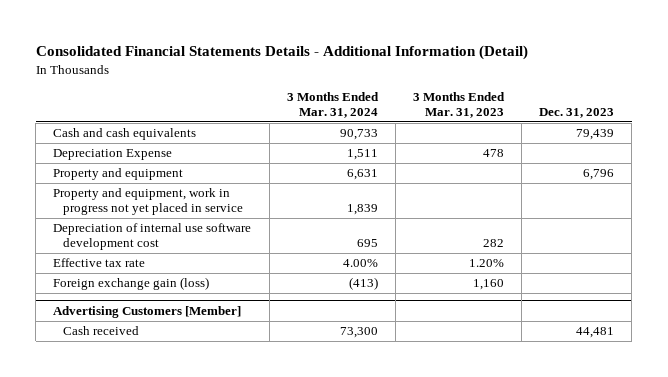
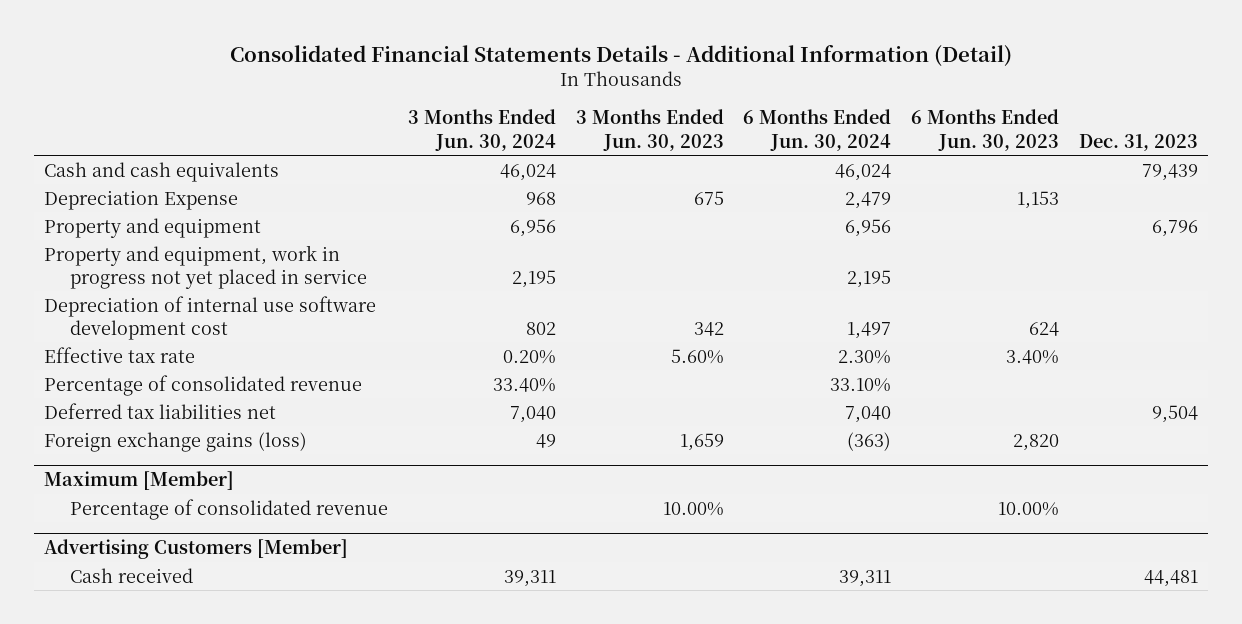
- | 3 Months Ended Mar. 31, 2024 | 3 Months Ended Mar. 31, 2023 | Dec. 31, 2023
+ | 3 Months Ended Jun. 30, 2024 | 3 Months Ended Jun. 30, 2023 | 6 Months Ended Jun. 30, 2024 | 6 Months Ended Jun. 30, 2023 | Dec. 31, 2023
- Foreign exchange gain (loss) | (413) | 1,160 |
+ Percentage of consolidated revenue | 33.40% | | 33.10% | |
+ Deferred tax liabilities net | 7,040 | | 7,040 | | 9,504
+ Foreign exchange gains (loss) | 49 | 1,659 | (363) | 2,820 |
+ Maximum [Member]
+ Percentage of consolidated revenue | | 10.00% | | 10.00% |

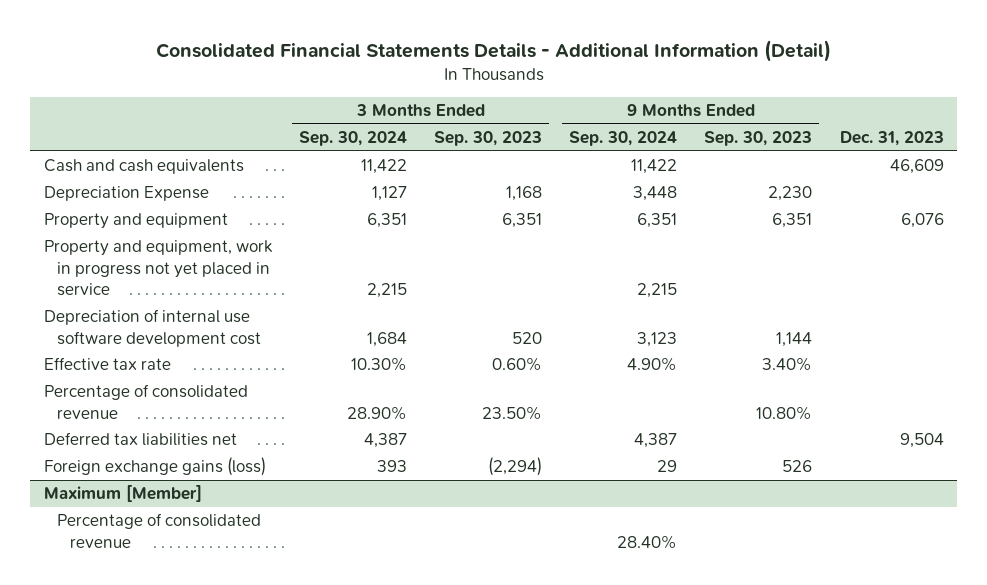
- | 3 Months Ended Jun. 30, 2024 | 3 Months Ended Jun. 30, 2023 | 6 Months Ended Jun. 30, 2024 | 6 Months Ended Jun. 30, 2023 | Dec. 31, 2023
+ | 3 Months Ended Sep. 30, 2024 | 3 Months Ended Sep. 30, 2023 | 9 Months Ended Sep. 30, 2024 | 9 Months Ended Sep. 30, 2023 | Dec. 31, 2023
- Cash and cash equivalents | 46,024 | | 46,024 | | 79,439
+ Cash and cash equivalents | 11,422 | | 11,422 | | 46,609
- Property and equipment | 6,956 | | 6,956 | | 6,796
+ Property and equipment | 6,351 | 6,351 | 6,351 | 6,351 | 6,076
- Advertising Customers [Member]
- Cash received | 39,311 | | 39,311 | | 44,481

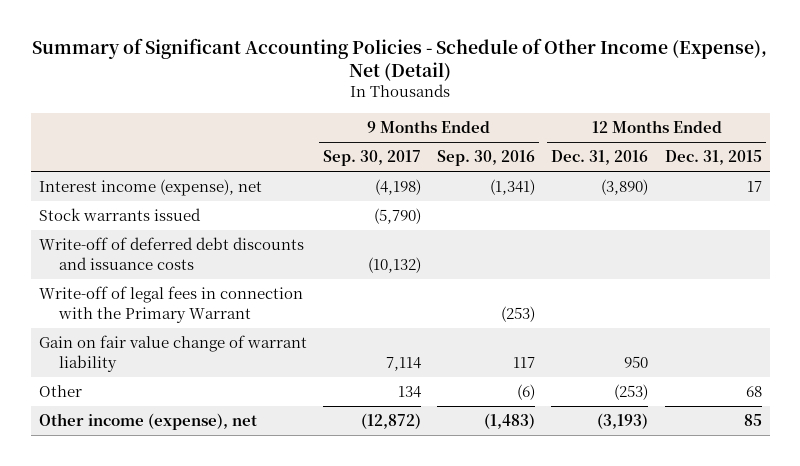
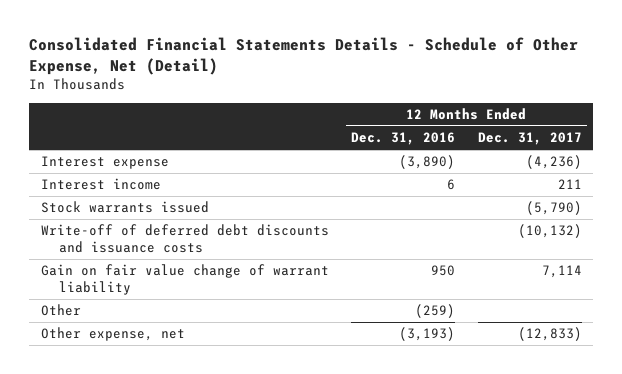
- Summary of Significant Accounting Policies - Schedule of Other Income (Expense), Net (Detail)
+ Consolidated Financial Statements Details - Schedule of Other Expense, Net (Detail)
- | 9 Months Ended Sep. 30, 2017 | 9 Months Ended Sep. 30, 2016 | 12 Months Ended Dec. 31, 2016 | 12 Months Ended Dec. 31, 2015
+ | 12 Months Ended Dec. 31, 2016 | 12 Months Ended Dec. 31, 2017
- Interest income (expense), net | (4,198) | (1,341) | (3,890) | 17
+ Interest expense | (3,890) | (4,236)
+ Interest income | 6 | 211
- Write-off of legal fees in connection with the Primary Warrant | | (253) | |
- Other | 134 | (6) | (253) | 68
- Other income (expense), net | (12,872) | (1,483) | (3,193) | 85
+ Other | (259) |
+ Other expense, net | (3,193) | (12,833)

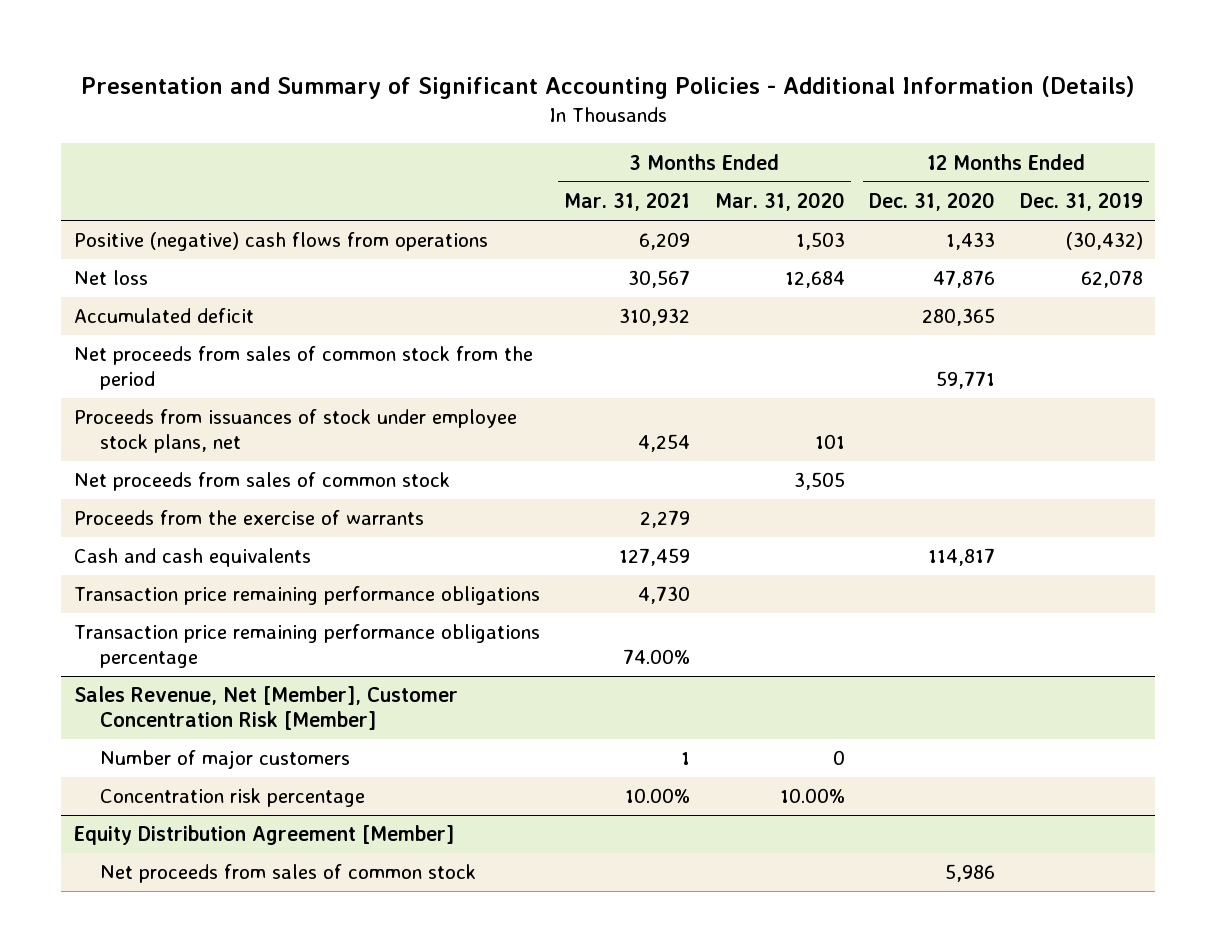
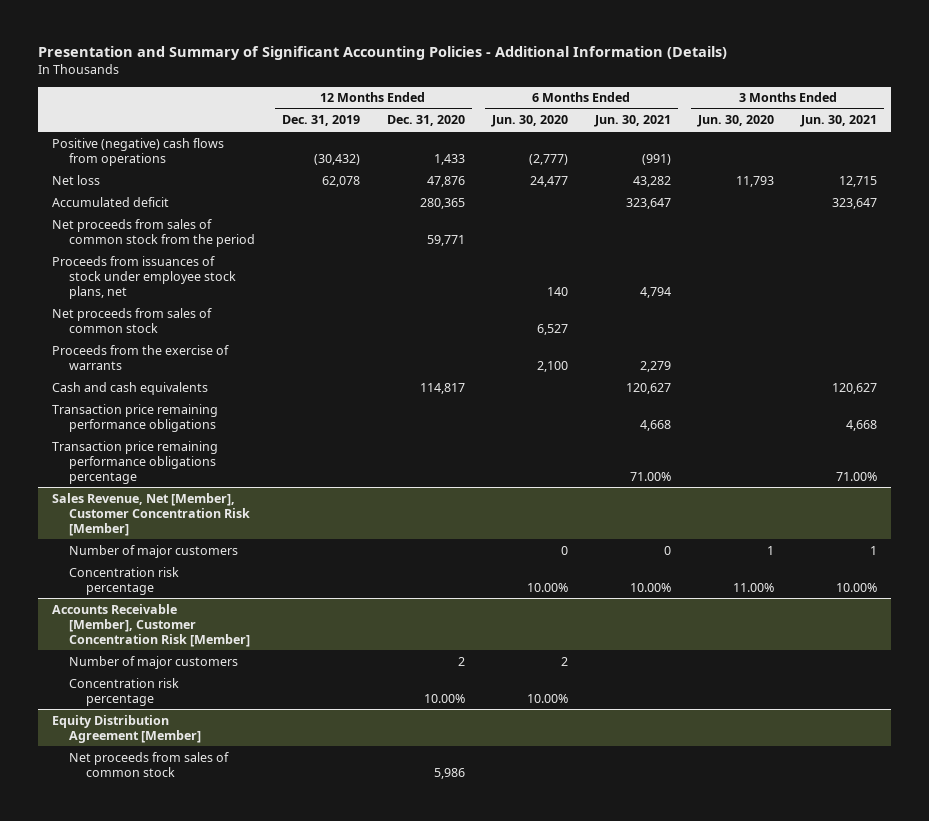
- | 3 Months Ended Mar. 31, 2021 | 3 Months Ended Mar. 31, 2020 | 12 Months Ended Dec. 31, 2020 | 12 Months Ended Dec. 31, 2019
+ | 12 Months Ended Dec. 31, 2019 | 12 Months Ended Dec. 31, 2020 | 6 Months Ended Jun. 30, 2020 | 6 Months Ended Jun. 30, 2021 | 3 Months Ended Jun. 30, 2020 | 3 Months Ended Jun. 30, 2021
+ Accounts Receivable [Member], Customer Concentration Risk [Member]
+ Number of major customers | | 2 | 2 | | |
+ Concentration risk percentage | | 10.00% | 10.00% | | |

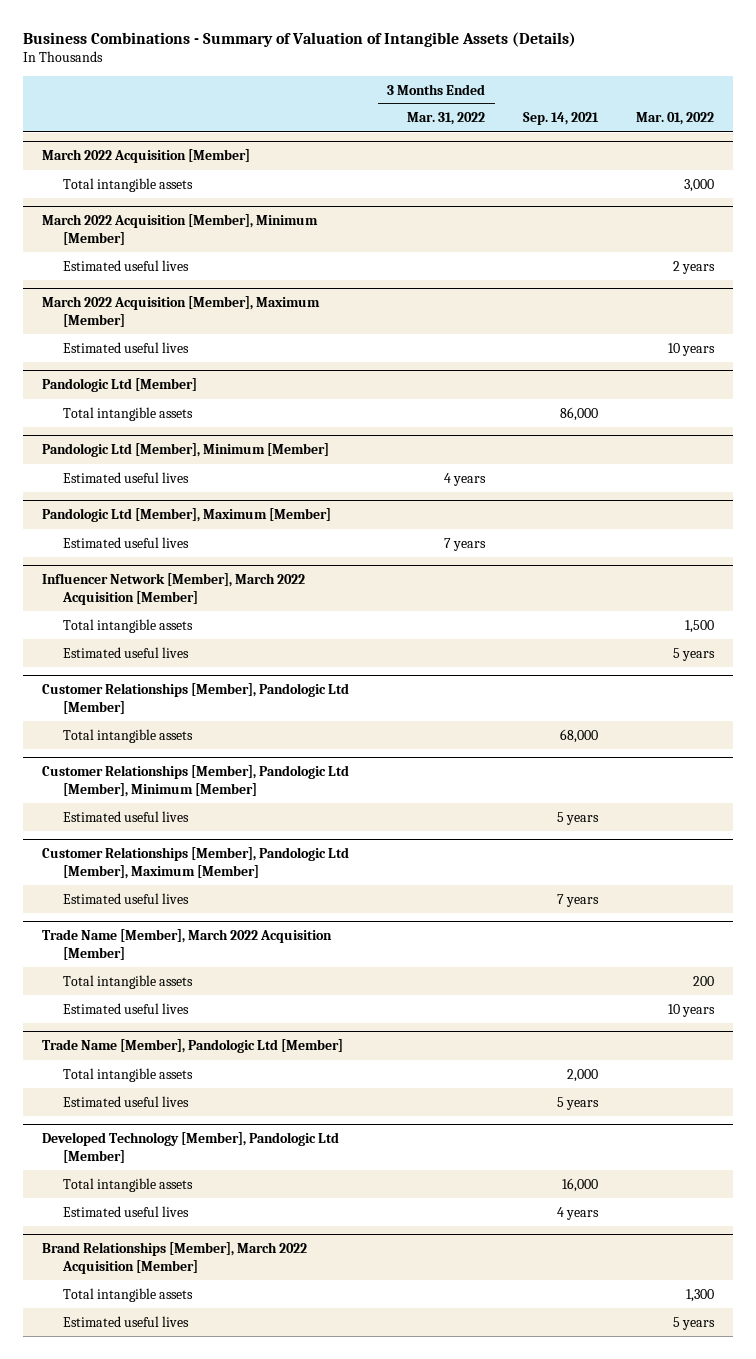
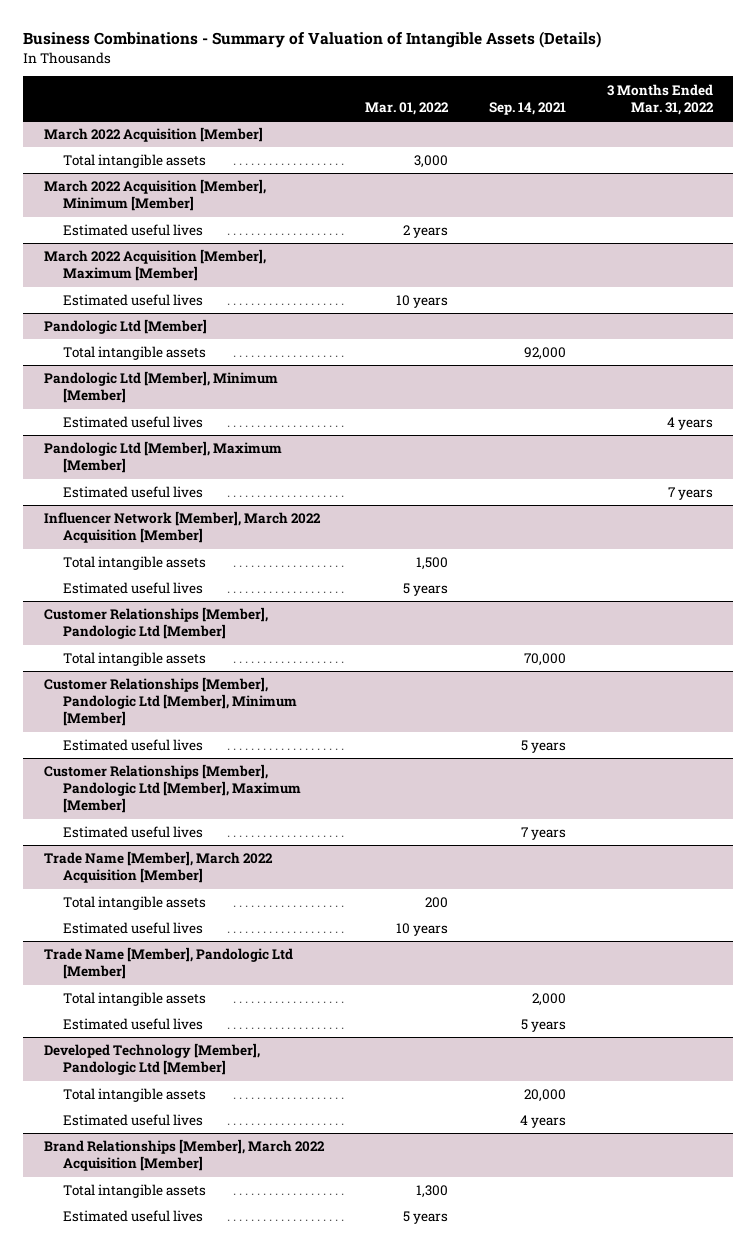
- | 3 Months Ended Mar. 31, 2022 | Sep. 14, 2021 | Mar. 01, 2022
+ | Mar. 01, 2022 | Sep. 14, 2021 | 3 Months Ended Mar. 31, 2022
@ Pandologic Ltd [Member]
- Total intangible assets | | 86,000 |
+ Total intangible assets | | 92,000 |
@ Customer Relationships [Member], Pandologic Ltd [Member]
- Total intangible assets | | 68,000 |
+ Total intangible assets | | 70,000 |
@ Developed Technology [Member], Pandologic Ltd [Member]
- Total intangible assets | | 16,000 |
+ Total intangible assets | | 20,000 |

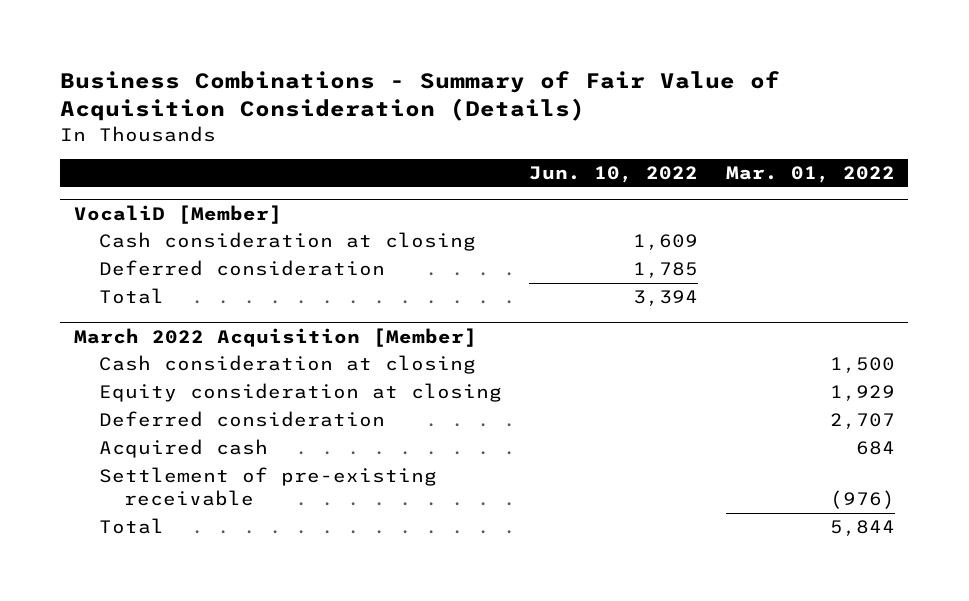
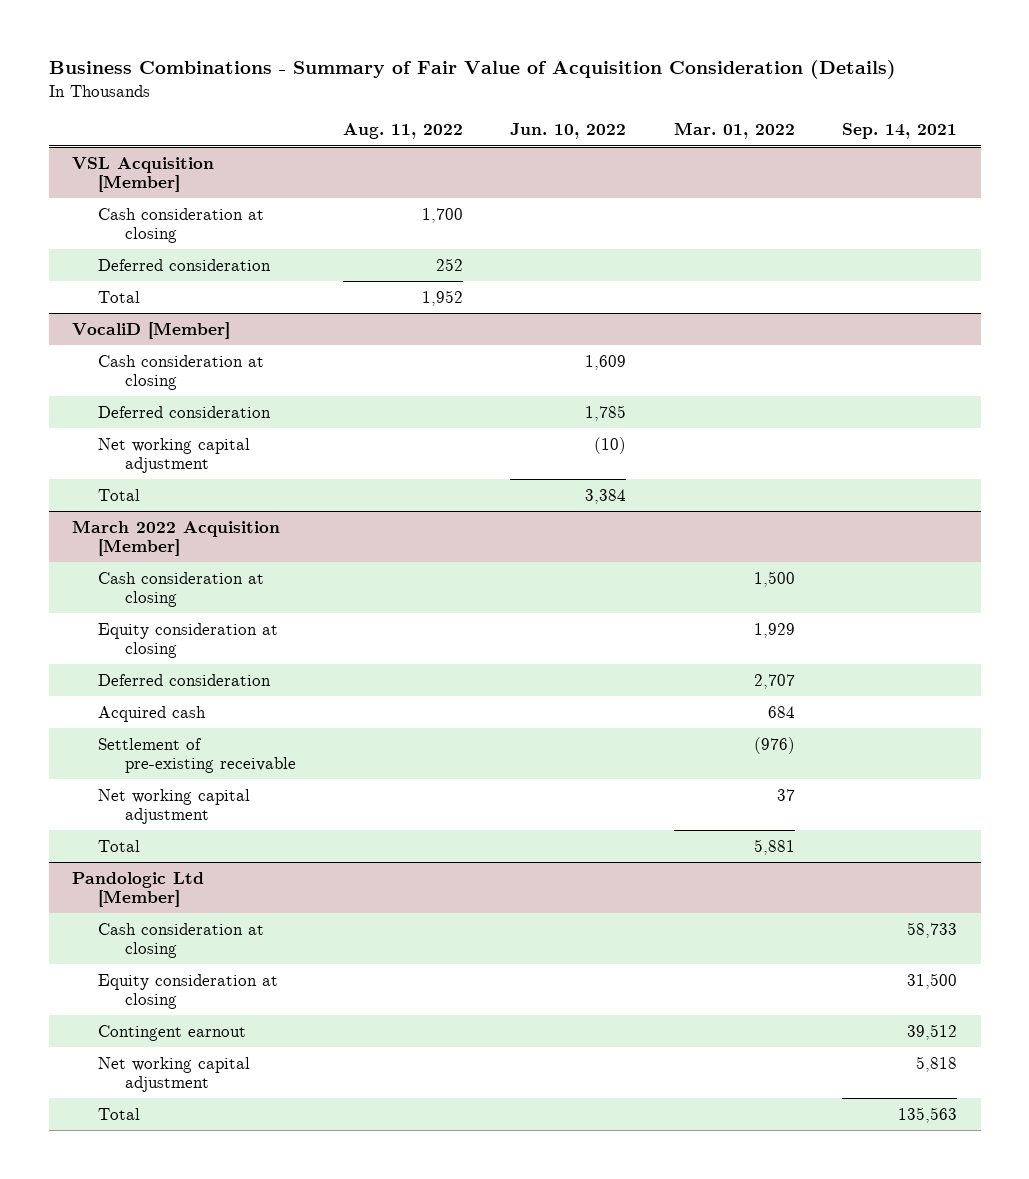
- | Jun. 10, 2022 | Mar. 01, 2022
+ | Aug. 11, 2022 | Jun. 10, 2022 | Mar. 01, 2022 | Sep. 14, 2021
+ VSL Acquisition [Member]
+ Cash consideration at closing | 1,700 | | |
+ Deferred consideration | 252 | | |
+ Total | 1,952 | | |
@ VocaliD [Member]
- Total | 3,394 |
+ Net working capital adjustment | | (10) | |
+ Total | | 3,384 | |
@ March 2022 Acquisition [Member]
- Total | | 5,844
+ Net working capital adjustment | | | 37 |
+ Total | | | 5,881 |
+ Pandologic Ltd [Member]
+ Cash consideration at closing | | | | 58,733
+ Equity consideration at closing | | | | 31,500
+ Contingent earnout | | | | 39,512
+ Net working capital adjustment | | | | 5,818
+ Total | | | | 135,563

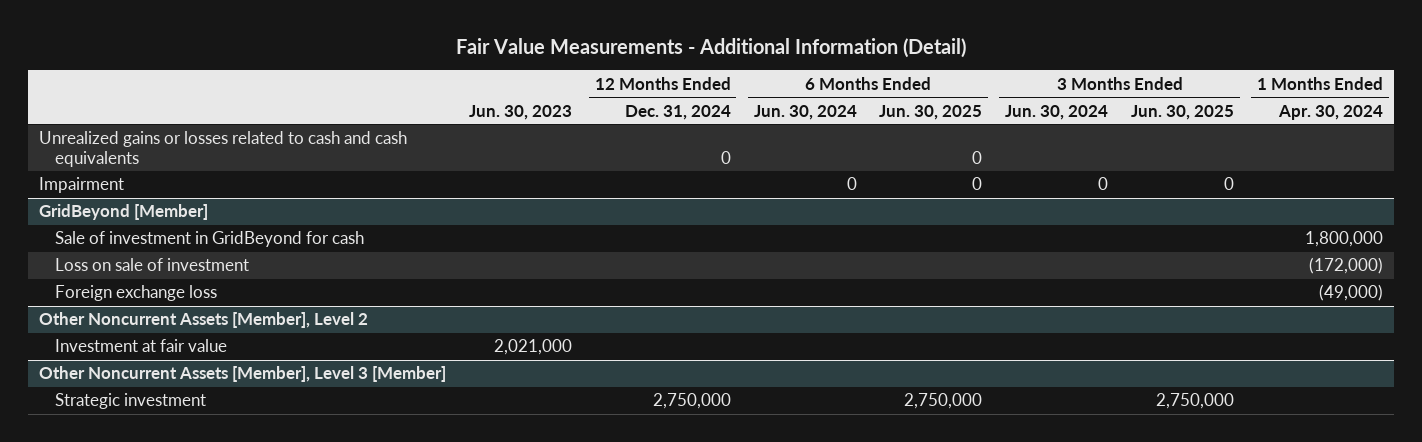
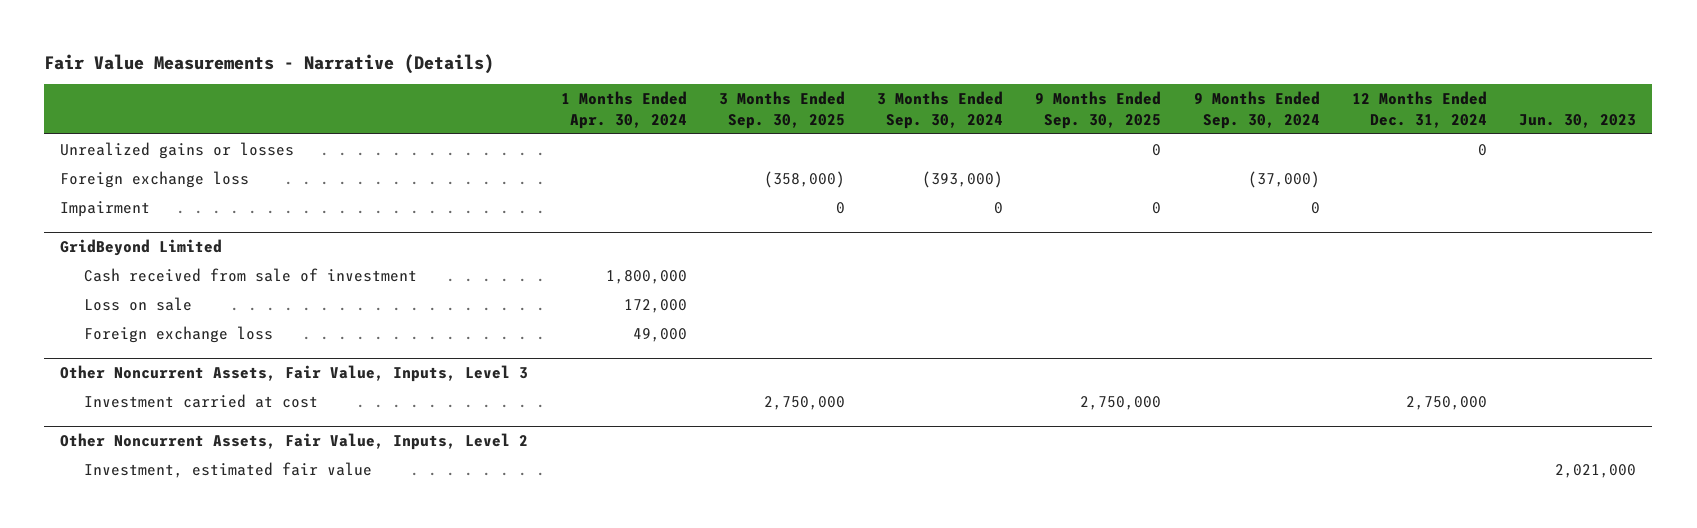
- Fair Value Measurements - Additional Information (Detail)
+ Fair Value Measurements - Narrative (Details)
- | Jun. 30, 2023 | 12 Months Ended Dec. 31, 2024 | 6 Months Ended Jun. 30, 2024 | 6 Months Ended Jun. 30, 2025 | 3 Months Ended Jun. 30, 2024 | 3 Months Ended Jun. 30, 2025 | 1 Months Ended Apr. 30, 2024
+ | 1 Months Ended Apr. 30, 2024 | 3 Months Ended Sep. 30, 2025 | 3 Months Ended Sep. 30, 2024 | 9 Months Ended Sep. 30, 2025 | 9 Months Ended Sep. 30, 2024 | 12 Months Ended Dec. 31, 2024 | Jun. 30, 2023
- Unrealized gains or losses related to cash and cash equivalents | | 0 | | 0 | | |
+ Unrealized gains or losses | | | | 0 | | 0 |
+ Foreign exchange loss | | (358,000) | (393,000) | | (37,000) | |
- GridBeyond [Member]
- Sale of investment in GridBeyond for cash | | | | | | | 1,800,000
- Loss on sale of investment | | | | | | | (172,000)
- Foreign exchange loss | | | | | | | (49,000)
- Other Noncurrent Assets [Member], Level 2
- Investment at fair value | 2,021,000 | | | | | |
- Other Noncurrent Assets [Member], Level 3 [Member]
- Strategic investment | | 2,750,000 | | 2,750,000 | | 2,750,000 |
+ GridBeyond Limited
+ Cash received from sale of investment | 1,800,000 | | | | | |
+ Loss on sale | 172,000 | | | | | |
+ Foreign exchange loss | 49,000 | | | | | |
+ Other Noncurrent Assets, Fair Value, Inputs, Level 3
+ Investment carried at cost | | 2,750,000 | | 2,750,000 | | 2,750,000 |
+ Other Noncurrent Assets, Fair Value, Inputs, Level 2
+ Investment, estimated fair value | | | | | | | 2,021,000

